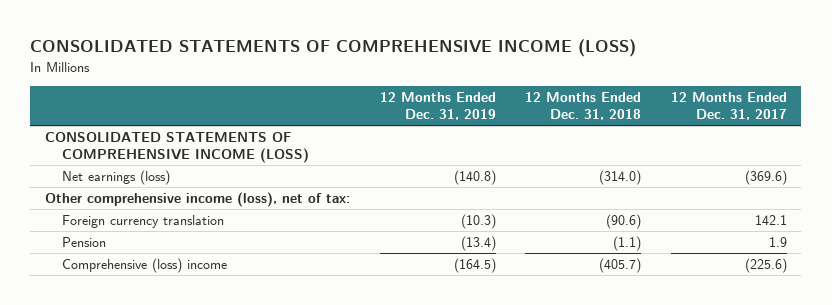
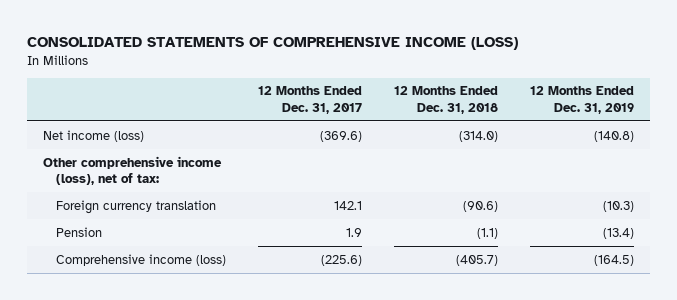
- | 12 Months Ended Dec. 31, 2019 | 12 Months Ended Dec. 31, 2018 | 12 Months Ended Dec. 31, 2017
+ | 12 Months Ended Dec. 31, 2017 | 12 Months Ended Dec. 31, 2018 | 12 Months Ended Dec. 31, 2019
- CONSOLIDATED STATEMENTS OF COMPREHENSIVE INCOME (LOSS)
- Net earnings (loss) | (140.8) | (314.0) | (369.6)
+ Net income (loss) | (369.6) | (314.0) | (140.8)
- Comprehensive (loss) income | (164.5) | (405.7) | (225.6)
+ Comprehensive income (loss) | (225.6) | (405.7) | (164.5)

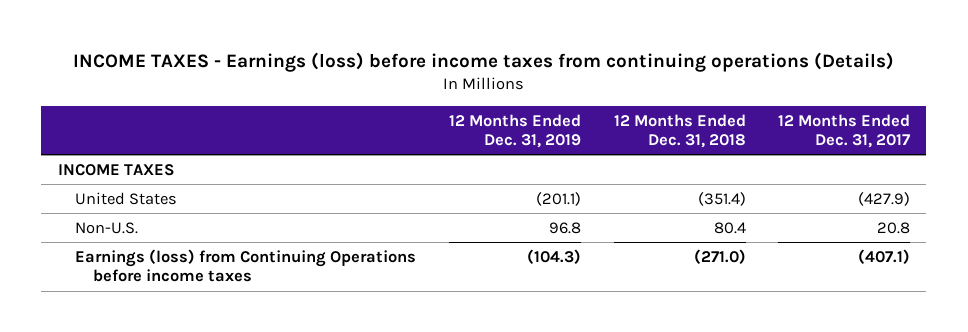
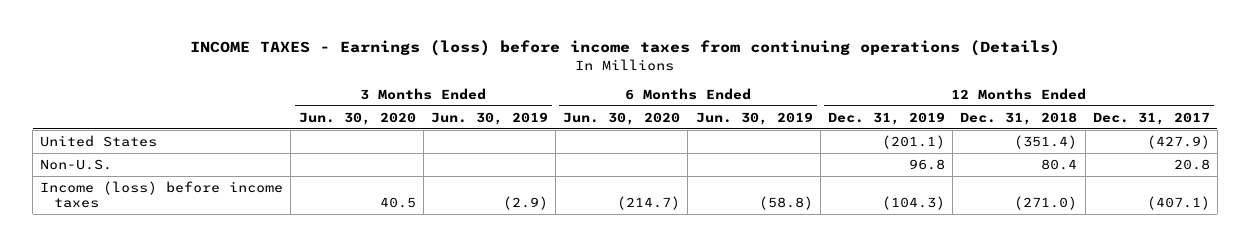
- | 12 Months Ended Dec. 31, 2019 | 12 Months Ended Dec. 31, 2018 | 12 Months Ended Dec. 31, 2017
+ | 3 Months Ended Jun. 30, 2020 | 3 Months Ended Jun. 30, 2019 | 6 Months Ended Jun. 30, 2020 | 6 Months Ended Jun. 30, 2019 | 12 Months Ended Dec. 31, 2019 | 12 Months Ended Dec. 31, 2018 | 12 Months Ended Dec. 31, 2017
- INCOME TAXES
- Earnings (loss) from Continuing Operations before income taxes | (104.3) | (271.0) | (407.1)
+ Income (loss) before income taxes | 40.5 | (2.9) | (214.7) | (58.8) | (104.3) | (271.0) | (407.1)

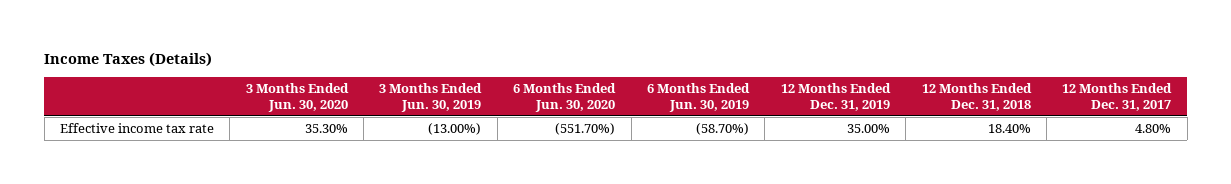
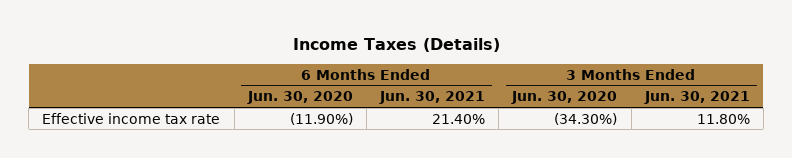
- | 3 Months Ended Jun. 30, 2020 | 3 Months Ended Jun. 30, 2019 | 6 Months Ended Jun. 30, 2020 | 6 Months Ended Jun. 30, 2019 | 12 Months Ended Dec. 31, 2019 | 12 Months Ended Dec. 31, 2018 | 12 Months Ended Dec. 31, 2017
+ | 6 Months Ended Jun. 30, 2020 | 6 Months Ended Jun. 30, 2021 | 3 Months Ended Jun. 30, 2020 | 3 Months Ended Jun. 30, 2021
- Effective income tax rate | 35.30% | (13.00%) | (551.70%) | (58.70%) | 35.00% | 18.40% | 4.80%
+ Effective income tax rate | (11.90%) | 21.40% | (34.30%) | 11.80%

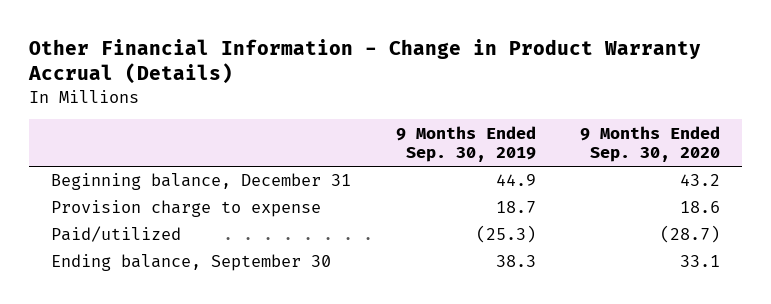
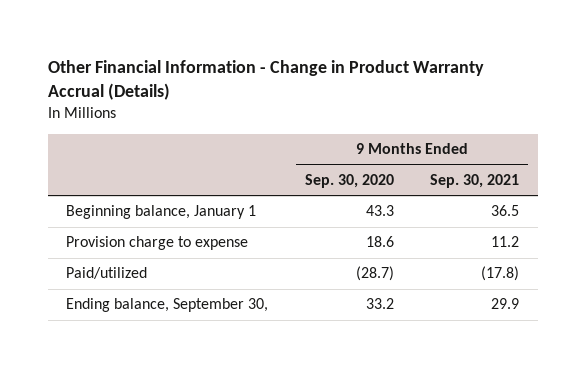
- | 9 Months Ended Sep. 30, 2019 | 9 Months Ended Sep. 30, 2020
+ | 9 Months Ended Sep. 30, 2020 | 9 Months Ended Sep. 30, 2021
- Beginning balance, December 31 | 44.9 | 43.2
+ Beginning balance, January 1 | 43.3 | 36.5
- Ending balance, September 30 | 38.3 | 33.1
+ Ending balance, September 30, | 33.2 | 29.9

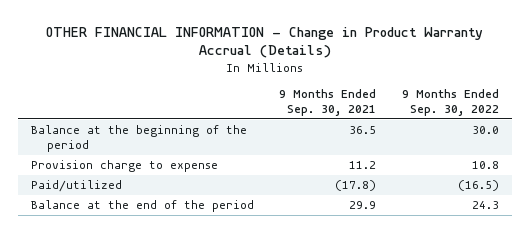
- Other Financial Information - Change in Product Warranty Accrual (Details)
+ OTHER FINANCIAL INFORMATION - Change in Product Warranty Accrual (Details)
- | 9 Months Ended Sep. 30, 2020 | 9 Months Ended Sep. 30, 2021
+ | 9 Months Ended Sep. 30, 2021 | 9 Months Ended Sep. 30, 2022
- Beginning balance, January 1 | 43.3 | 36.5
+ Balance at the beginning of the period | 36.5 | 30.0
- Ending balance, September 30, | 33.2 | 29.9
+ Balance at the end of the period | 29.9 | 24.3

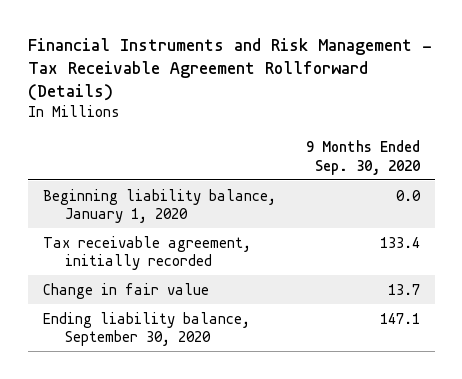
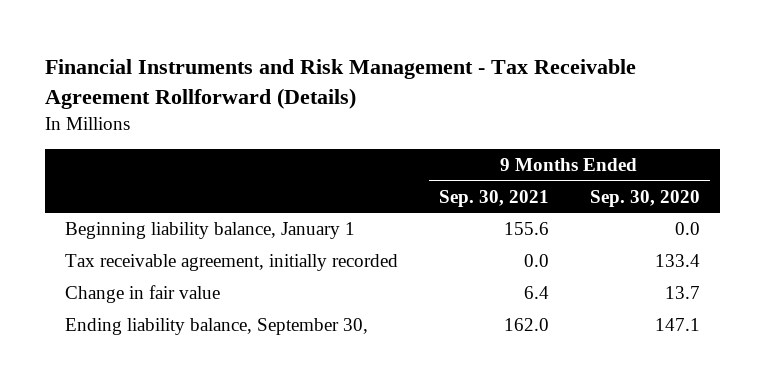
- | 9 Months Ended Sep. 30, 2020
+ | 9 Months Ended Sep. 30, 2021 | 9 Months Ended Sep. 30, 2020
- Beginning liability balance, January 1, 2020 | 0.0
+ Beginning liability balance, January 1 | 155.6 | 0.0
- Ending liability balance, September 30, 2020 | 147.1
+ Ending liability balance, September 30, | 162.0 | 147.1

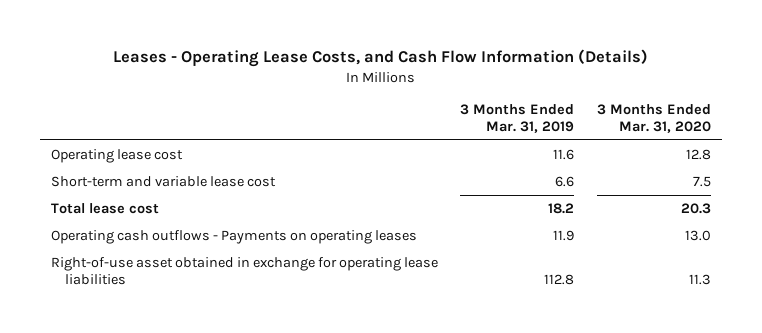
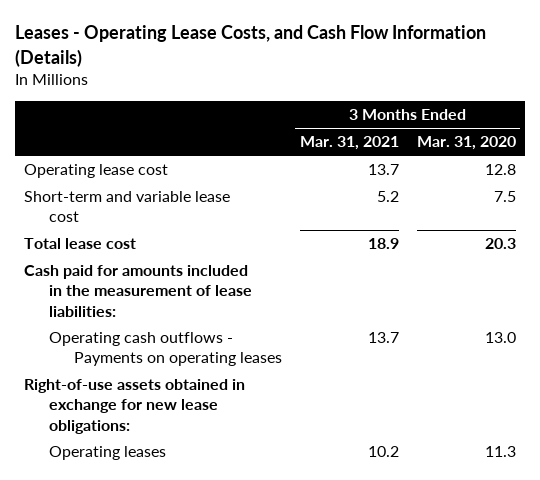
- | 3 Months Ended Mar. 31, 2019 | 3 Months Ended Mar. 31, 2020
+ | 3 Months Ended Mar. 31, 2021 | 3 Months Ended Mar. 31, 2020
+ Cash paid for amounts included in the measurement of lease liabilities:
- Right-of-use asset obtained in exchange for operating lease liabilities | 112.8 | 11.3
+ Right-of-use assets obtained in exchange for new lease obligations:
+ Operating leases | 10.2 | 11.3

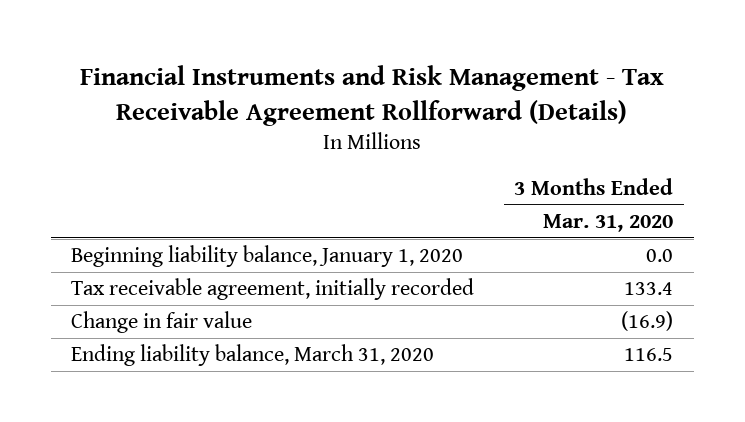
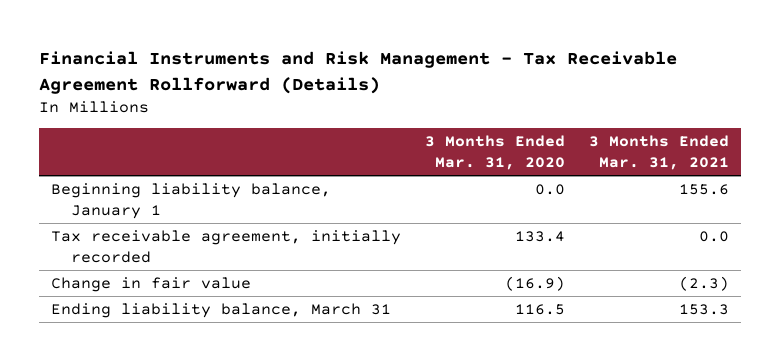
- | 3 Months Ended Mar. 31, 2020
+ | 3 Months Ended Mar. 31, 2020 | 3 Months Ended Mar. 31, 2021
- Beginning liability balance, January 1, 2020 | 0.0
+ Beginning liability balance, January 1 | 0.0 | 155.6
- Ending liability balance, March 31, 2020 | 116.5
+ Ending liability balance, March 31 | 116.5 | 153.3

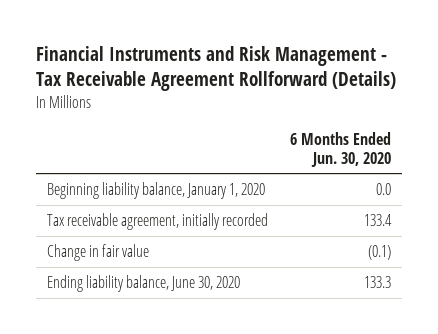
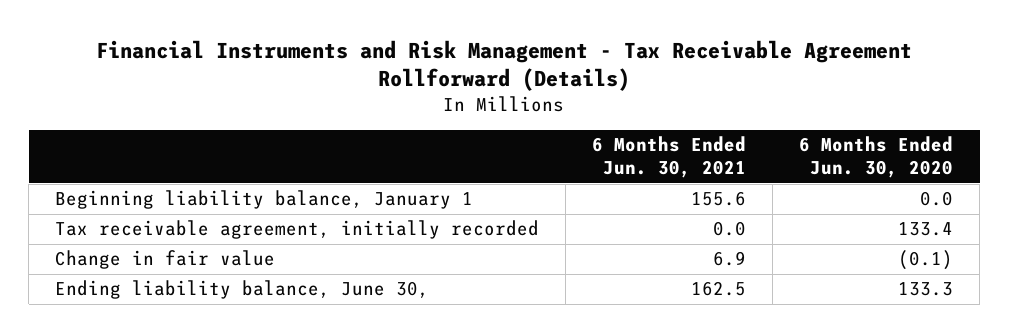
- | 6 Months Ended Jun. 30, 2020
+ | 6 Months Ended Jun. 30, 2021 | 6 Months Ended Jun. 30, 2020
- Beginning liability balance, January 1, 2020 | 0.0
+ Beginning liability balance, January 1 | 155.6 | 0.0
- Ending liability balance, June 30, 2020 | 133.3
+ Ending liability balance, June 30, | 162.5 | 133.3

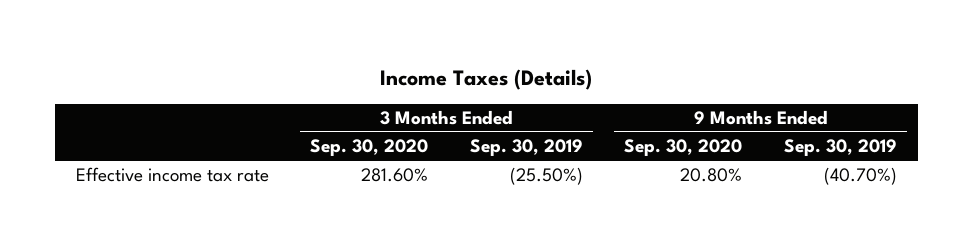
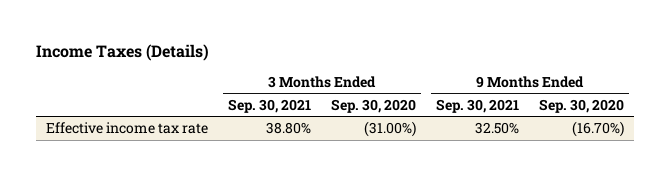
- | 3 Months Ended Sep. 30, 2020 | 3 Months Ended Sep. 30, 2019 | 9 Months Ended Sep. 30, 2020 | 9 Months Ended Sep. 30, 2019
+ | 3 Months Ended Sep. 30, 2021 | 3 Months Ended Sep. 30, 2020 | 9 Months Ended Sep. 30, 2021 | 9 Months Ended Sep. 30, 2020
- Effective income tax rate | 281.60% | (25.50%) | 20.80% | (40.70%)
+ Effective income tax rate | 38.80% | (31.00%) | 32.50% | (16.70%)

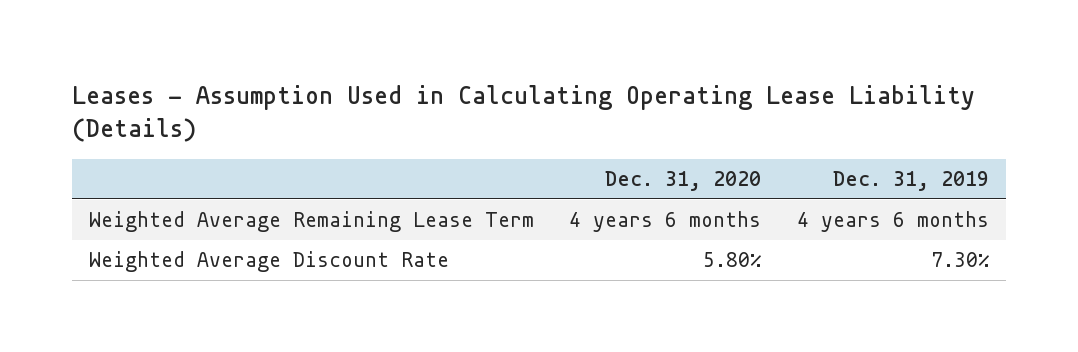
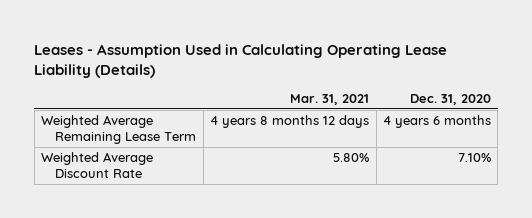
- | Dec. 31, 2020 | Dec. 31, 2019
+ | Mar. 31, 2021 | Dec. 31, 2020
- Weighted Average Discount Rate | 5.80% | 7.30%
+ Weighted Average Discount Rate | 5.80% | 7.10%

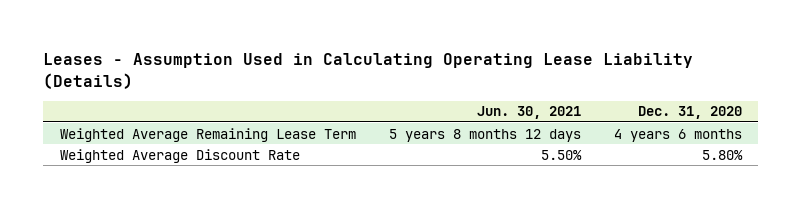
- | Mar. 31, 2021 | Dec. 31, 2020
+ | Jun. 30, 2021 | Dec. 31, 2020
- Weighted Average Discount Rate | 5.80% | 7.10%
+ Weighted Average Discount Rate | 5.50% | 5.80%

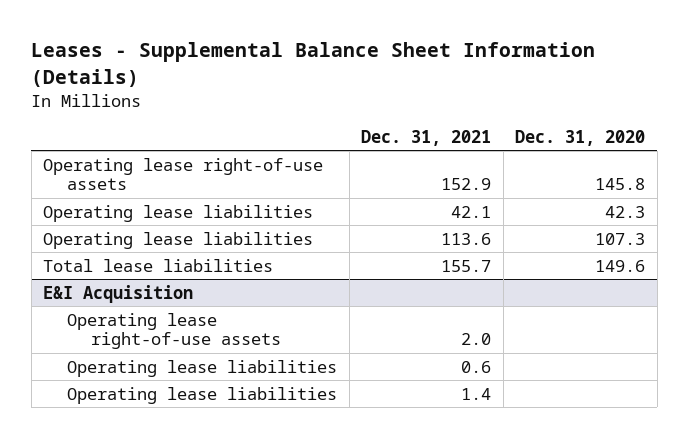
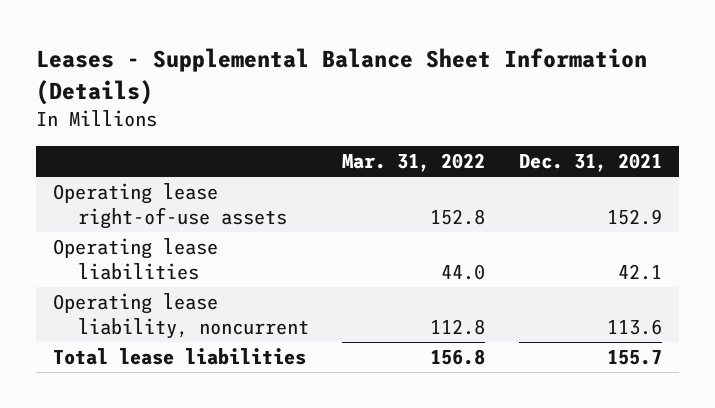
- | Dec. 31, 2021 | Dec. 31, 2020
+ | Mar. 31, 2022 | Dec. 31, 2021
- Operating lease liabilities | 113.6 | 107.3
+ Operating lease liability, noncurrent | 112.8 | 113.6
- E&I Acquisition
- Operating lease right-of-use assets | 2.0 |
- Operating lease liabilities | 0.6 |
- Operating lease liabilities | 1.4 |

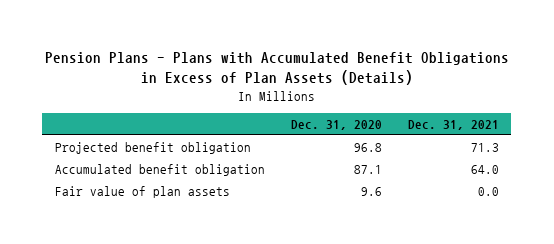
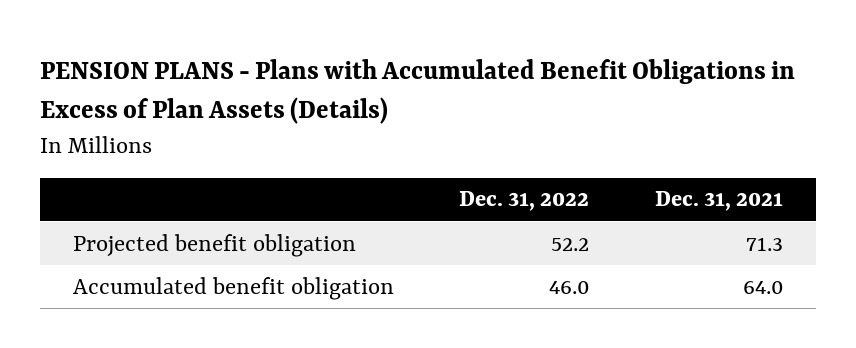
- Pension Plans - Plans with Accumulated Benefit Obligations in Excess of Plan Assets (Details)
+ PENSION PLANS - Plans with Accumulated Benefit Obligations in Excess of Plan Assets (Details)
- | Dec. 31, 2020 | Dec. 31, 2021
+ | Dec. 31, 2022 | Dec. 31, 2021
- Fair value of plan assets | 9.6 | 0.0

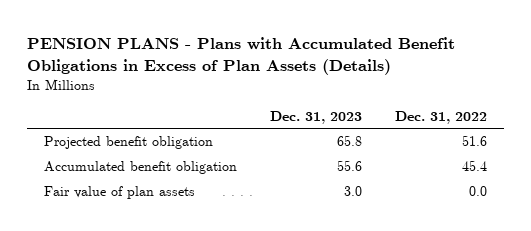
- | Dec. 31, 2022 | Dec. 31, 2021
+ | Dec. 31, 2023 | Dec. 31, 2022
- Projected benefit obligation | 52.2 | 71.3
- Accumulated benefit obligation | 46.0 | 64.0
+ Projected benefit obligation | 65.8 | 51.6
+ Accumulated benefit obligation | 55.6 | 45.4
+ Fair value of plan assets | 3.0 | 0.0

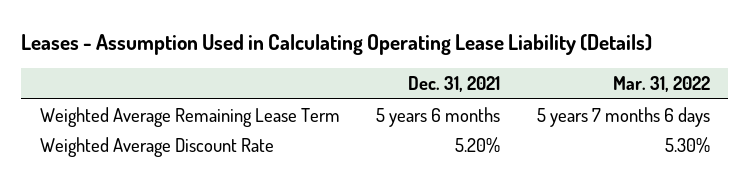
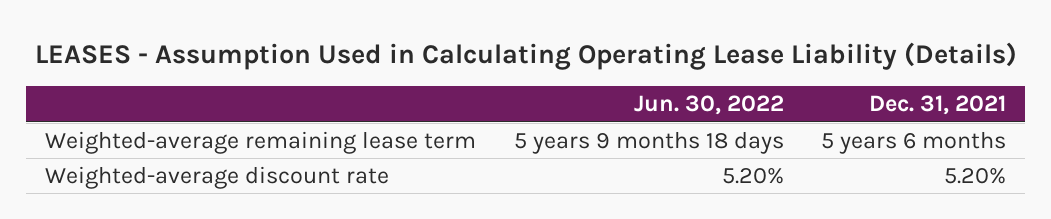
- Leases - Assumption Used in Calculating Operating Lease Liability (Details)
+ LEASES - Assumption Used in Calculating Operating Lease Liability (Details)
- | Dec. 31, 2021 | Mar. 31, 2022
+ | Jun. 30, 2022 | Dec. 31, 2021
- Weighted Average Remaining Lease Term | 5 years 6 months | 5 years 7 months 6 days
- Weighted Average Discount Rate | 5.20% | 5.30%
+ Weighted-average remaining lease term | 5 years 9 months 18 days | 5 years 6 months
+ Weighted-average discount rate | 5.20% | 5.20%

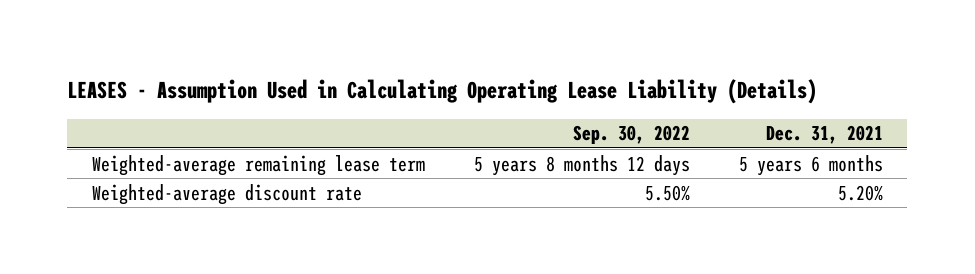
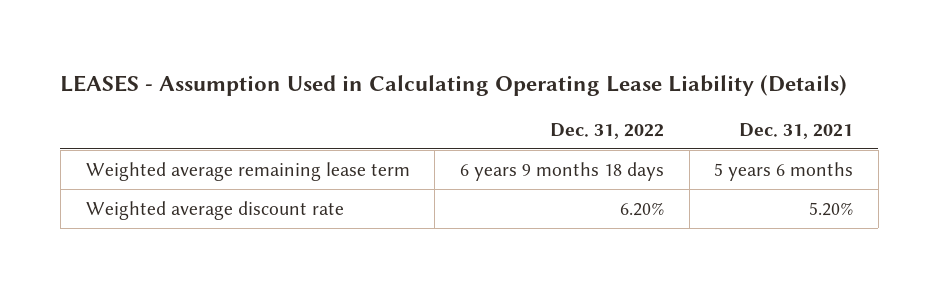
- | Sep. 30, 2022 | Dec. 31, 2021
+ | Dec. 31, 2022 | Dec. 31, 2021
- Weighted-average remaining lease term | 5 years 8 months 12 days | 5 years 6 months
- Weighted-average discount rate | 5.50% | 5.20%
+ Weighted average remaining lease term | 6 years 9 months 18 days | 5 years 6 months
+ Weighted average discount rate | 6.20% | 5.20%

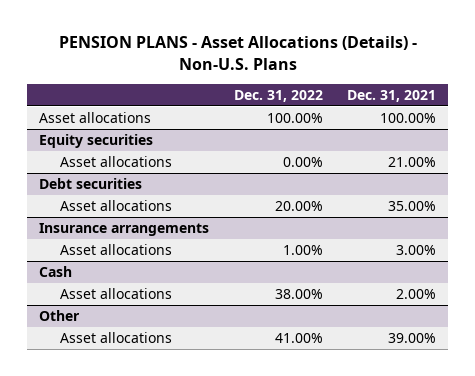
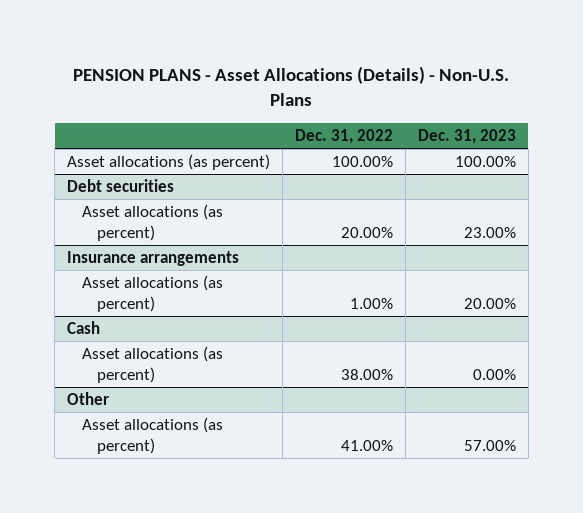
- | Dec. 31, 2022 | Dec. 31, 2021
+ | Dec. 31, 2022 | Dec. 31, 2023
- Asset allocations | 100.00% | 100.00%
- Equity securities
- Asset allocations | 0.00% | 21.00%
+ Asset allocations (as percent) | 100.00% | 100.00%
@ Debt securities
- Asset allocations | 20.00% | 35.00%
+ Asset allocations (as percent) | 20.00% | 23.00%
@ Insurance arrangements
- Asset allocations | 1.00% | 3.00%
+ Asset allocations (as percent) | 1.00% | 20.00%
@ Cash
- Asset allocations | 38.00% | 2.00%
+ Asset allocations (as percent) | 38.00% | 0.00%
@ Other
- Asset allocations | 41.00% | 39.00%
+ Asset allocations (as percent) | 41.00% | 57.00%

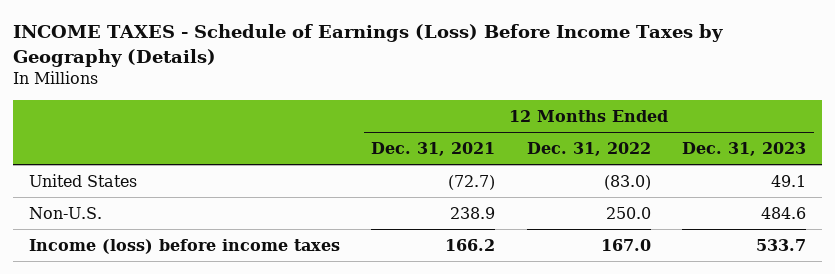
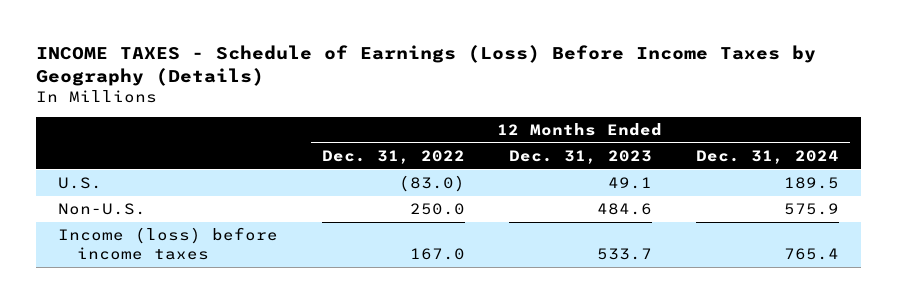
- | 12 Months Ended Dec. 31, 2021 | 12 Months Ended Dec. 31, 2022 | 12 Months Ended Dec. 31, 2023
+ | 12 Months Ended Dec. 31, 2022 | 12 Months Ended Dec. 31, 2023 | 12 Months Ended Dec. 31, 2024
- United States | (72.7) | (83.0) | 49.1
+ U.S. | (83.0) | 49.1 | 189.5

